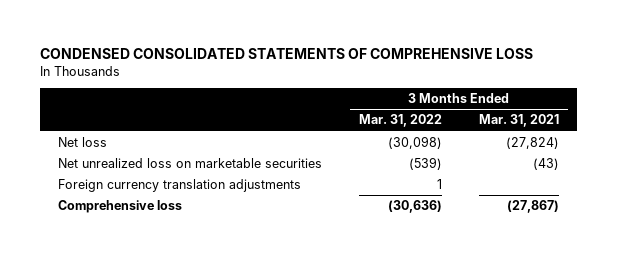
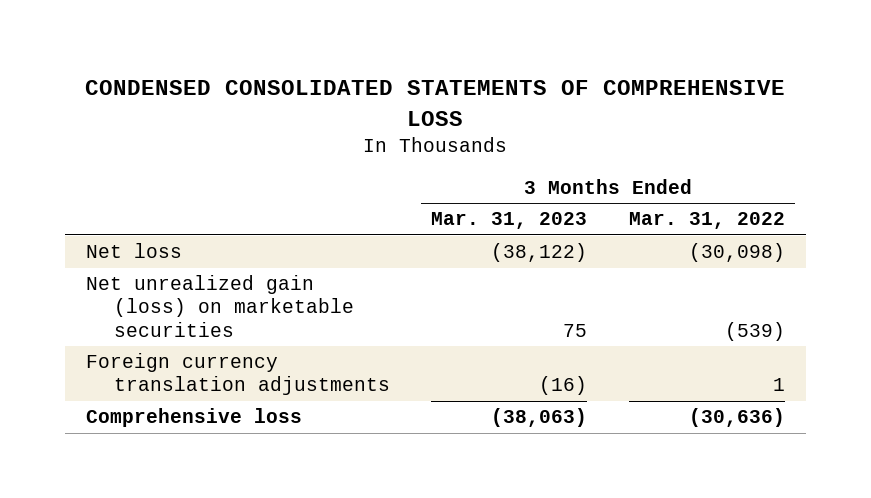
- | 3 Months Ended Mar. 31, 2022 | 3 Months Ended Mar. 31, 2021
+ | 3 Months Ended Mar. 31, 2023 | 3 Months Ended Mar. 31, 2022
- Net unrealized loss on marketable securities | (539) | (43)
+ Net unrealized gain (loss) on marketable securities | 75 | (539)

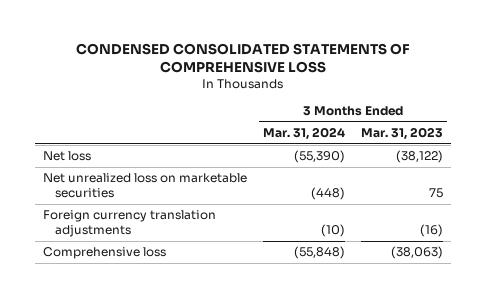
- | 3 Months Ended Mar. 31, 2023 | 3 Months Ended Mar. 31, 2022
+ | 3 Months Ended Mar. 31, 2024 | 3 Months Ended Mar. 31, 2023
- Net unrealized gain (loss) on marketable securities | 75 | (539)
+ Net unrealized loss on marketable securities | (448) | 75

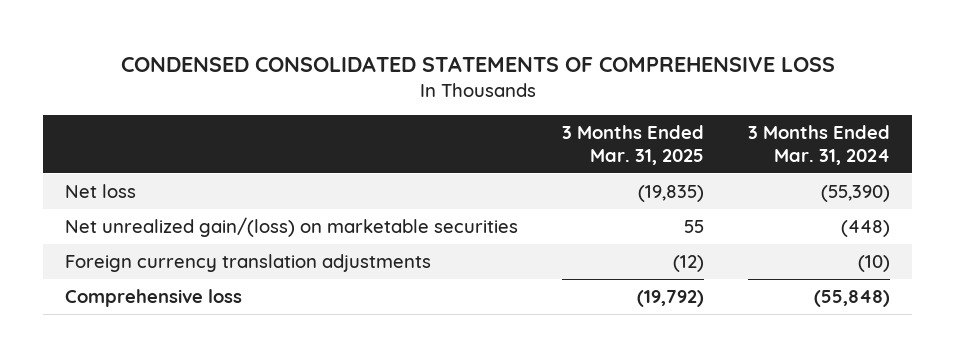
- | 3 Months Ended Mar. 31, 2024 | 3 Months Ended Mar. 31, 2023
+ | 3 Months Ended Mar. 31, 2025 | 3 Months Ended Mar. 31, 2024
- Net unrealized loss on marketable securities | (448) | 75
+ Net unrealized gain/(loss) on marketable securities | 55 | (448)

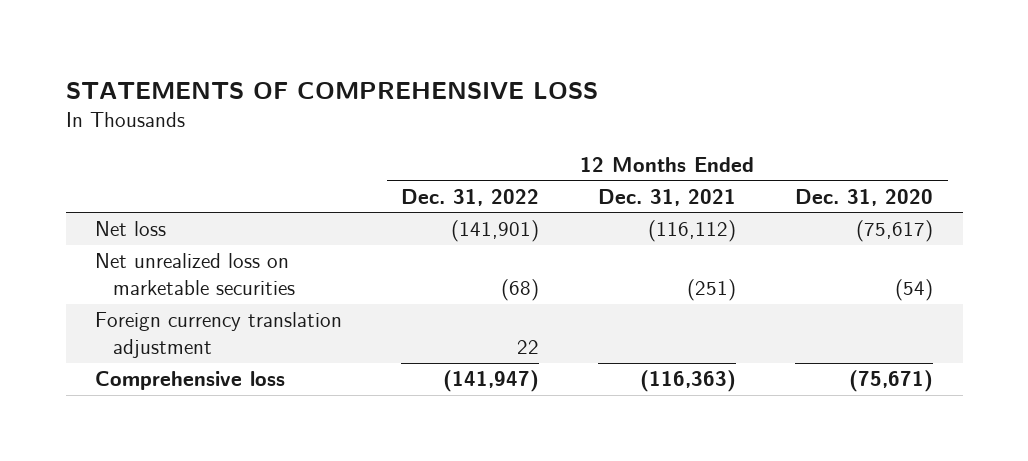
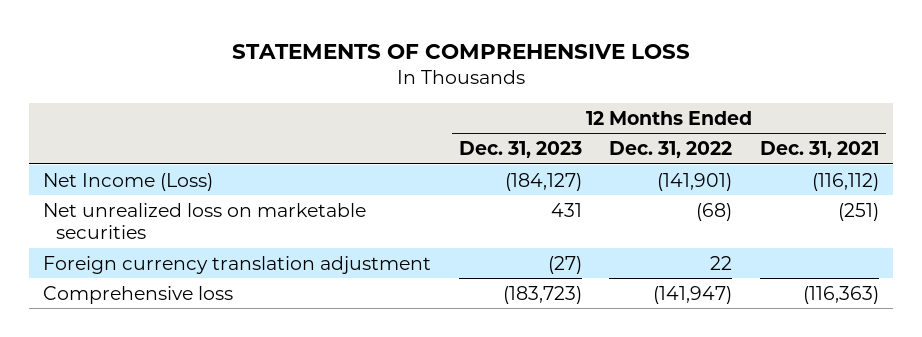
- | 12 Months Ended Dec. 31, 2022 | 12 Months Ended Dec. 31, 2021 | 12 Months Ended Dec. 31, 2020
+ | 12 Months Ended Dec. 31, 2023 | 12 Months Ended Dec. 31, 2022 | 12 Months Ended Dec. 31, 2021
- Net loss | (141,901) | (116,112) | (75,617)
+ Net Income (Loss) | (184,127) | (141,901) | (116,112)

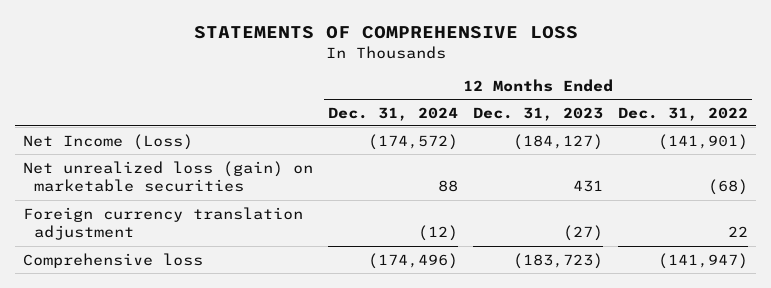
- | 12 Months Ended Dec. 31, 2023 | 12 Months Ended Dec. 31, 2022 | 12 Months Ended Dec. 31, 2021
+ | 12 Months Ended Dec. 31, 2024 | 12 Months Ended Dec. 31, 2023 | 12 Months Ended Dec. 31, 2022
- Net unrealized loss on marketable securities | 431 | (68) | (251)
+ Net unrealized loss (gain) on marketable securities | 88 | 431 | (68)

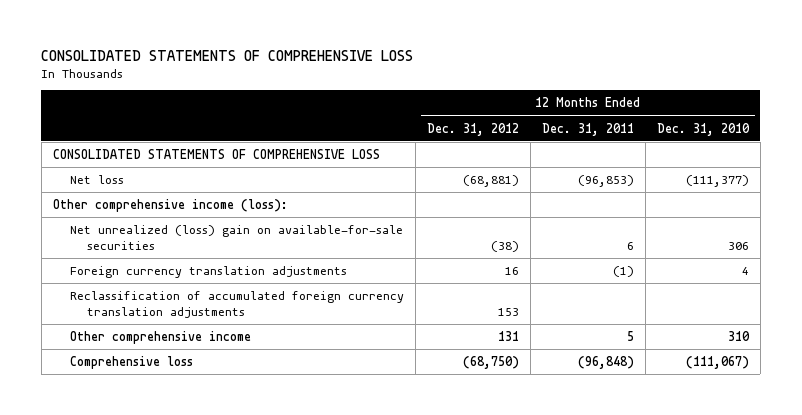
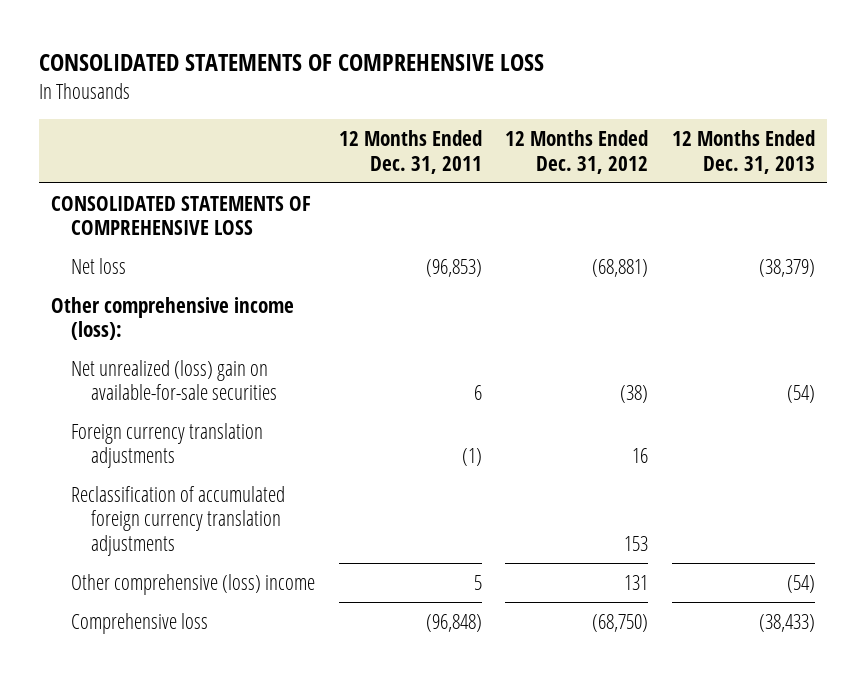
- | 12 Months Ended Dec. 31, 2012 | 12 Months Ended Dec. 31, 2011 | 12 Months Ended Dec. 31, 2010
+ | 12 Months Ended Dec. 31, 2011 | 12 Months Ended Dec. 31, 2012 | 12 Months Ended Dec. 31, 2013
- Other comprehensive income | 131 | 5 | 310
+ Other comprehensive (loss) income | 5 | 131 | (54)

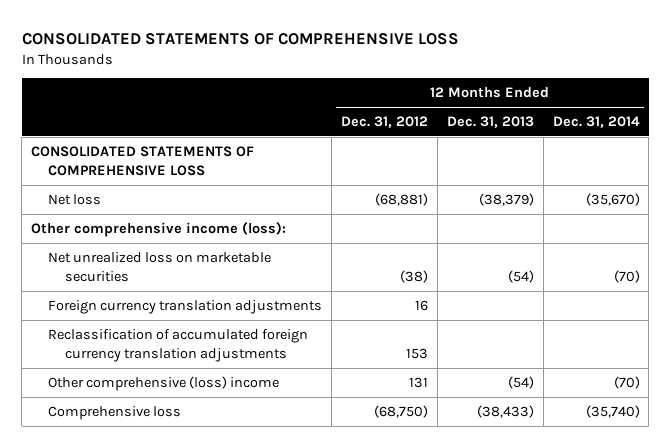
- | 12 Months Ended Dec. 31, 2011 | 12 Months Ended Dec. 31, 2012 | 12 Months Ended Dec. 31, 2013
+ | 12 Months Ended Dec. 31, 2012 | 12 Months Ended Dec. 31, 2013 | 12 Months Ended Dec. 31, 2014
- Net unrealized (loss) gain on available-for-sale securities | 6 | (38) | (54)
+ Net unrealized loss on marketable securities | (38) | (54) | (70)

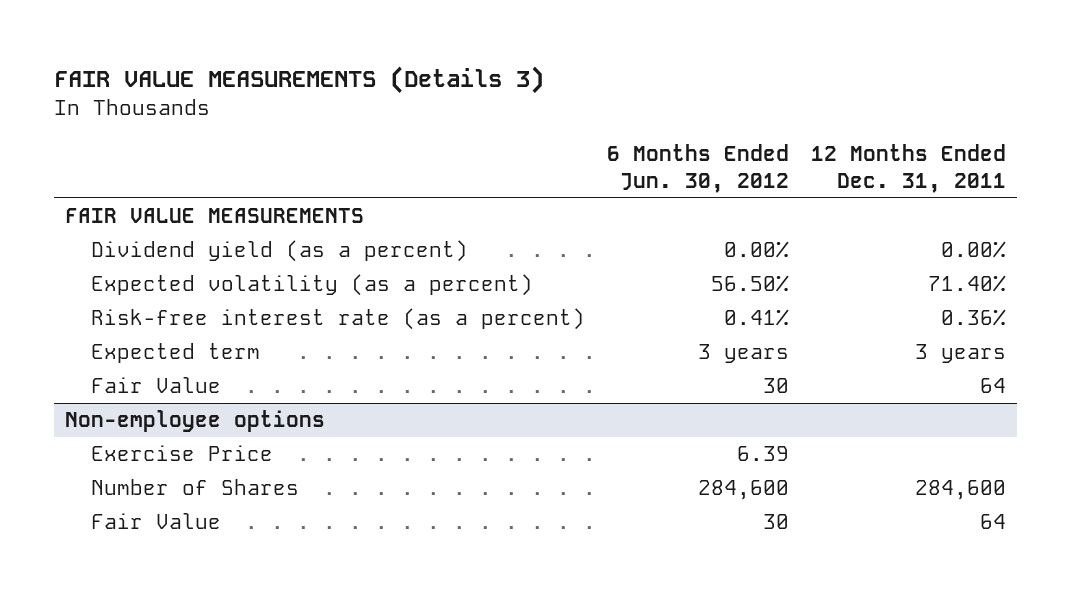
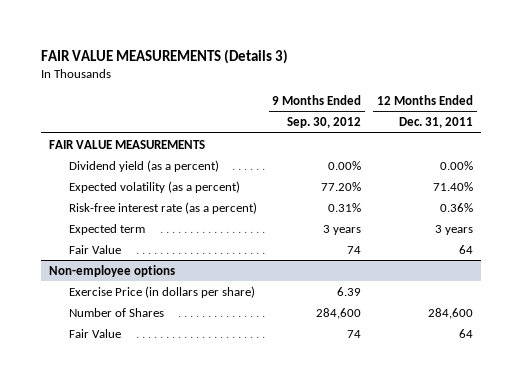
- | 6 Months Ended Jun. 30, 2012 | 12 Months Ended Dec. 31, 2011
+ | 9 Months Ended Sep. 30, 2012 | 12 Months Ended Dec. 31, 2011
@ Non-employee options
- Exercise Price | 6.39 |
+ Exercise Price (in dollars per share) | 6.39 |

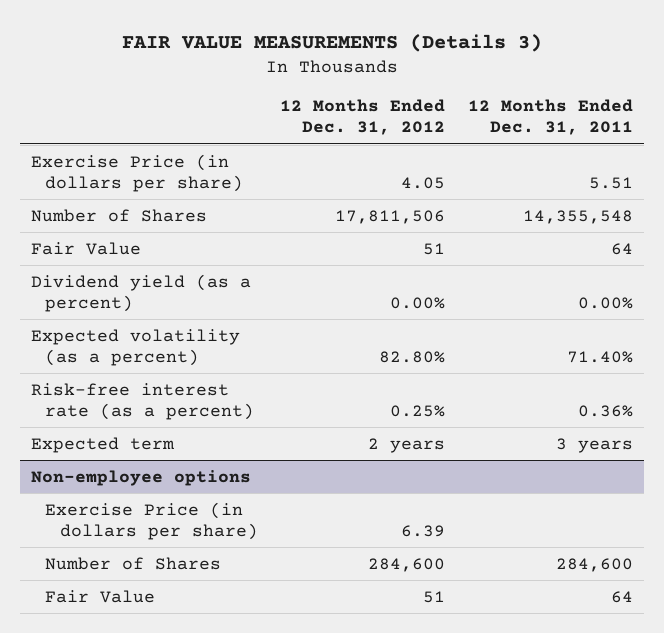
- | 9 Months Ended Sep. 30, 2012 | 12 Months Ended Dec. 31, 2011
+ | 12 Months Ended Dec. 31, 2012 | 12 Months Ended Dec. 31, 2011
- FAIR VALUE MEASUREMENTS
+ Exercise Price (in dollars per share) | 4.05 | 5.51
+ Number of Shares | 17,811,506 | 14,355,548
moved up: Fair Value | 51 | 64

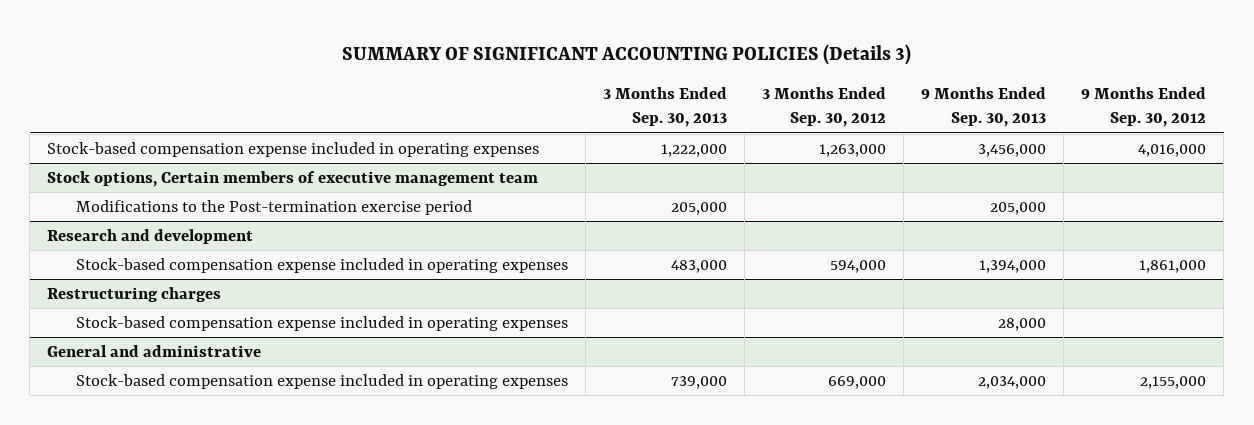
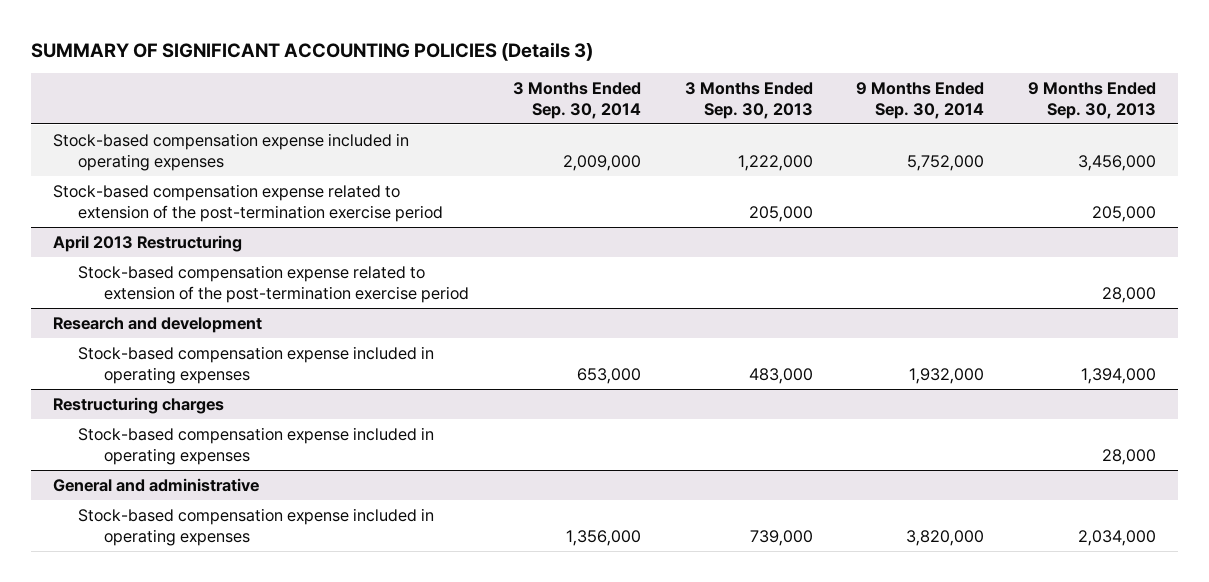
- | 3 Months Ended Sep. 30, 2013 | 3 Months Ended Sep. 30, 2012 | 9 Months Ended Sep. 30, 2013 | 9 Months Ended Sep. 30, 2012
+ | 3 Months Ended Sep. 30, 2014 | 3 Months Ended Sep. 30, 2013 | 9 Months Ended Sep. 30, 2014 | 9 Months Ended Sep. 30, 2013
- Stock options, Certain members of executive management team
- Modifications to the Post-termination exercise period | 205,000 | | 205,000 |
+ Stock-based compensation expense related to extension of the post-termination exercise period | | 205,000 | | 205,000
+ April 2013 Restructuring
+ Stock-based compensation expense related to extension of the post-termination exercise period | | | | 28,000

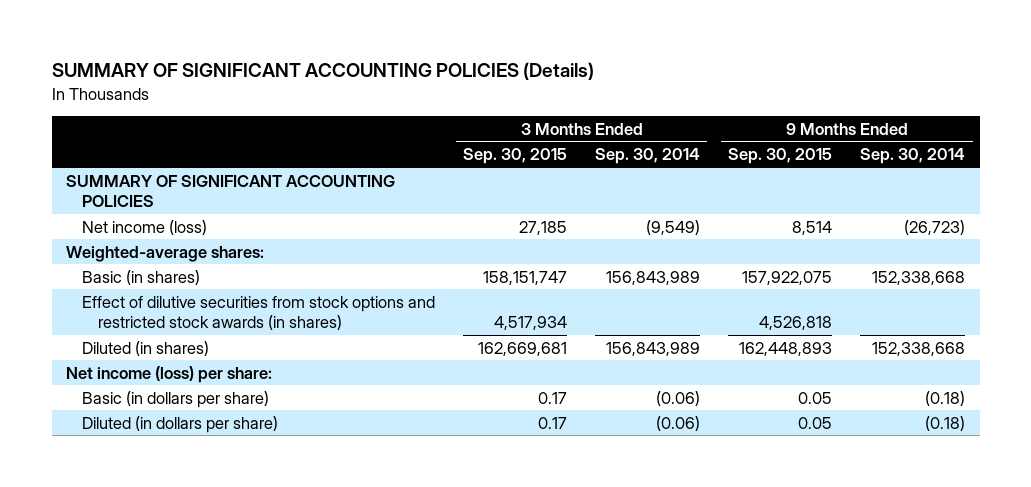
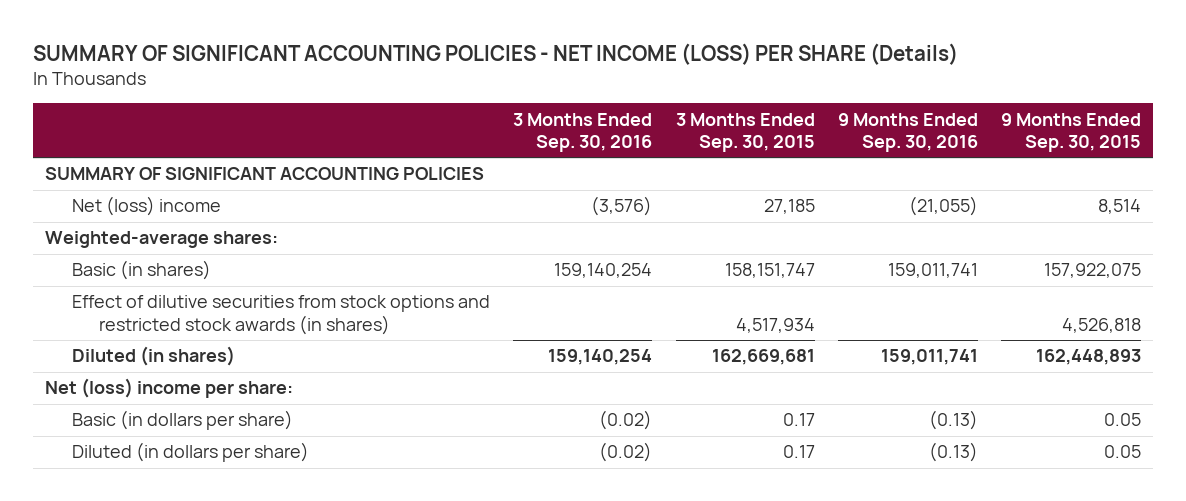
- SUMMARY OF SIGNIFICANT ACCOUNTING POLICIES (Details)
+ SUMMARY OF SIGNIFICANT ACCOUNTING POLICIES - NET INCOME (LOSS) PER SHARE (Details)
- | 3 Months Ended Sep. 30, 2015 | 3 Months Ended Sep. 30, 2014 | 9 Months Ended Sep. 30, 2015 | 9 Months Ended Sep. 30, 2014
+ | 3 Months Ended Sep. 30, 2016 | 3 Months Ended Sep. 30, 2015 | 9 Months Ended Sep. 30, 2016 | 9 Months Ended Sep. 30, 2015
- Net income (loss) | 27,185 | (9,549) | 8,514 | (26,723)
+ Net (loss) income | (3,576) | 27,185 | (21,055) | 8,514
- Net income (loss) per share:
+ Net (loss) income per share:

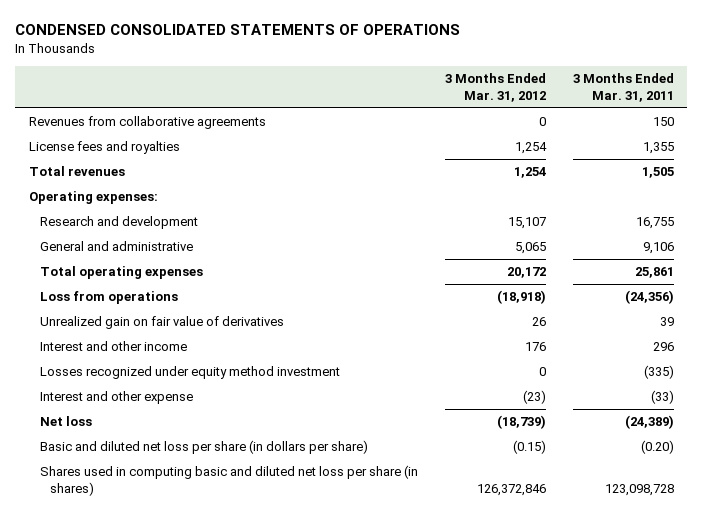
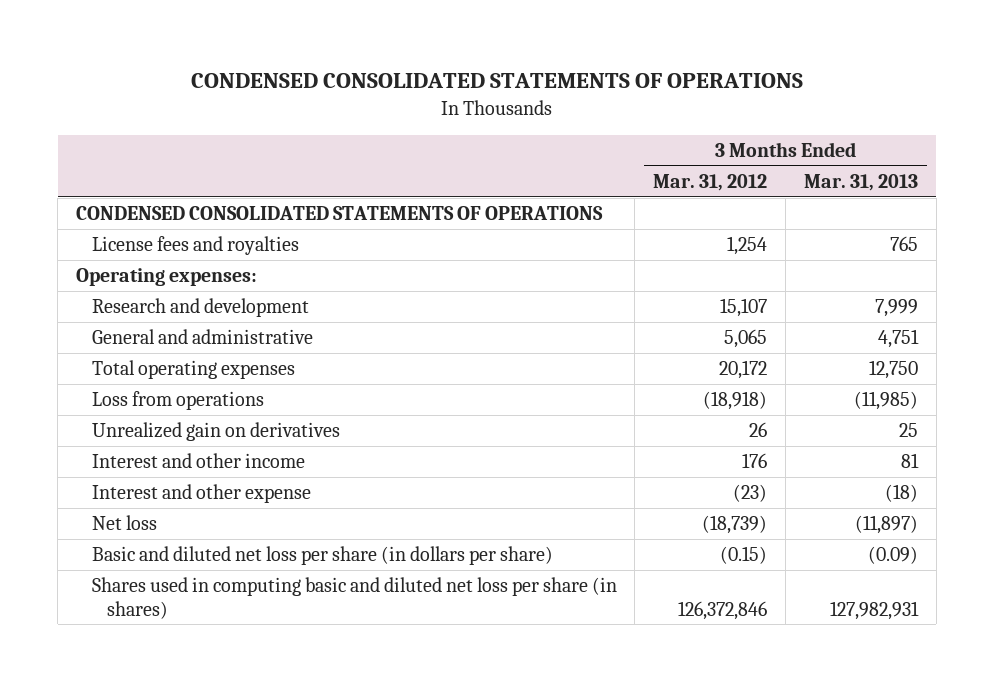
- | 3 Months Ended Mar. 31, 2012 | 3 Months Ended Mar. 31, 2011
+ | 3 Months Ended Mar. 31, 2012 | 3 Months Ended Mar. 31, 2013
- Revenues from collaborative agreements | 0 | 150
+ CONDENSED CONSOLIDATED STATEMENTS OF OPERATIONS
- Total revenues | 1,254 | 1,505
- Unrealized gain on fair value of derivatives | 26 | 39
+ Unrealized gain on derivatives | 26 | 25
- Losses recognized under equity method investment | 0 | (335)

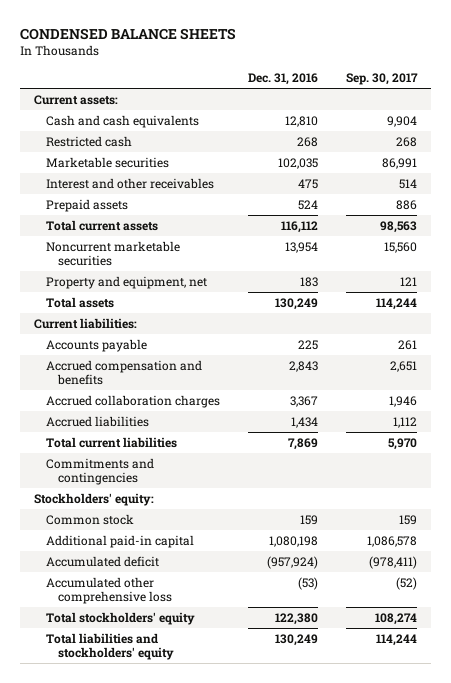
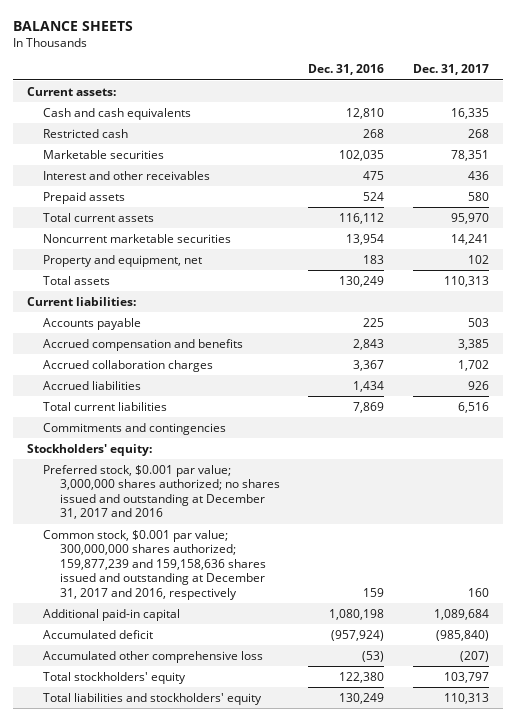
- CONDENSED BALANCE SHEETS
+ BALANCE SHEETS
- | Dec. 31, 2016 | Sep. 30, 2017
+ | Dec. 31, 2016 | Dec. 31, 2017
- Common stock | 159 | 159
+ Preferred stock, $0.001 par value; 3,000,000 shares authorized; no shares issued and outstanding at December 31, 2017 and 2016
+ Common stock, $0.001 par value; 300,000,000 shares authorized; 159,877,239 and 159,158,636 shares issued and outstanding at December 31, 2017 and 2016, respectively | 159 | 160

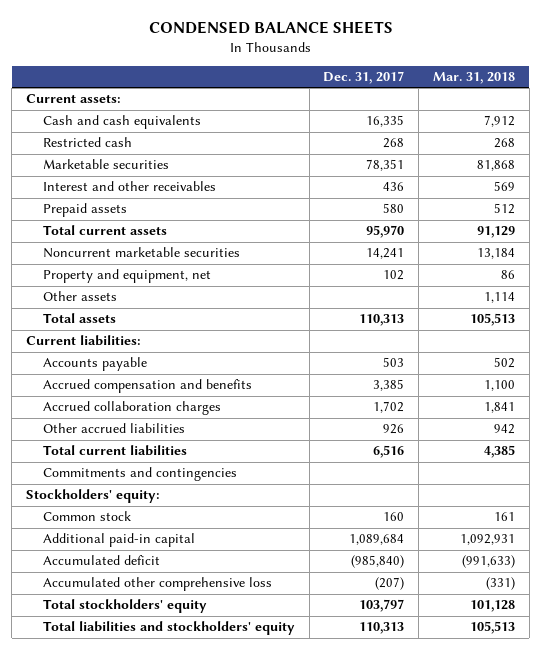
- BALANCE SHEETS
+ CONDENSED BALANCE SHEETS
- | Dec. 31, 2016 | Dec. 31, 2017
+ | Dec. 31, 2017 | Mar. 31, 2018
+ Other assets | | 1,114
- Accrued liabilities | 1,434 | 926
+ Other accrued liabilities | 926 | 942
- Preferred stock, $0.001 par value; 3,000,000 shares authorized; no shares issued and outstanding at December 31, 2017 and 2016
- Common stock, $0.001 par value; 300,000,000 shares authorized; 159,877,239 and 159,158,636 shares issued and outstanding at December 31, 2017 and 2016, respectively | 159 | 160
+ Common stock | 160 | 161

